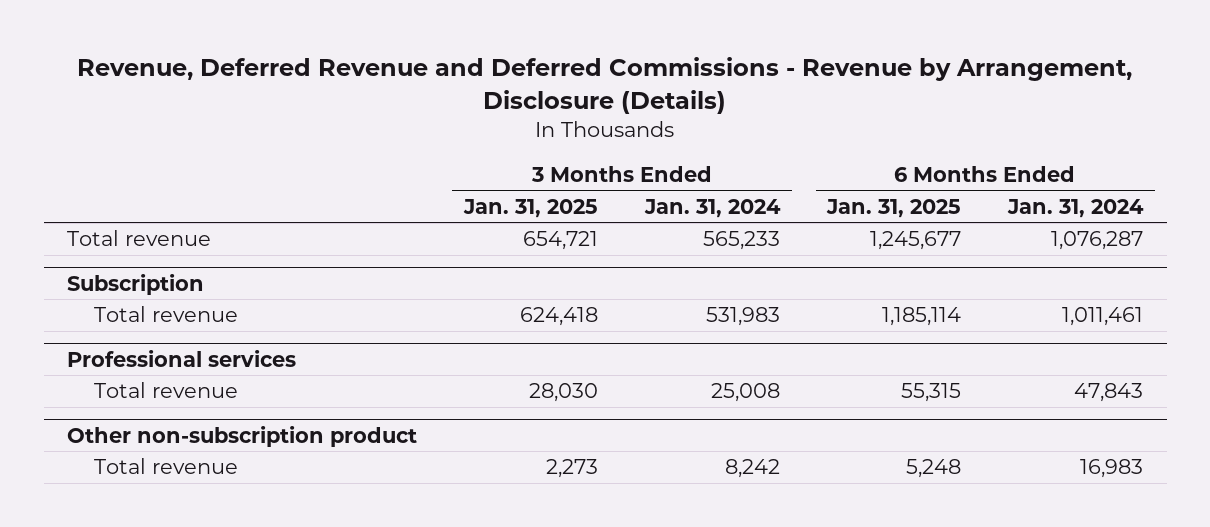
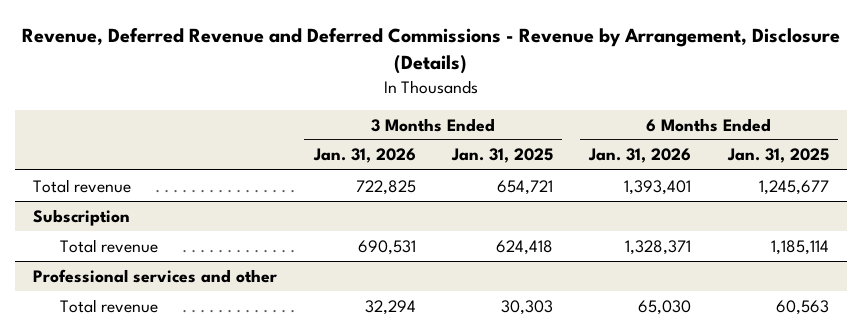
- | 3 Months Ended Jan. 31, 2025 | 3 Months Ended Jan. 31, 2024 | 6 Months Ended Jan. 31, 2025 | 6 Months Ended Jan. 31, 2024
+ | 3 Months Ended Jan. 31, 2026 | 3 Months Ended Jan. 31, 2025 | 6 Months Ended Jan. 31, 2026 | 6 Months Ended Jan. 31, 2025
- Professional services
- Total revenue | 28,030 | 25,008 | 55,315 | 47,843
- Other non-subscription product
- Total revenue | 2,273 | 8,242 | 5,248 | 16,983
+ Professional services and other
+ Total revenue | 32,294 | 30,303 | 65,030 | 60,563

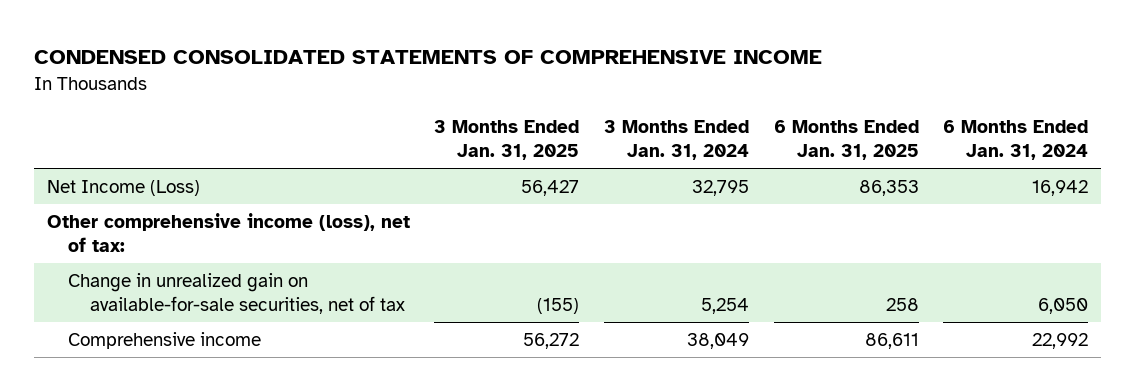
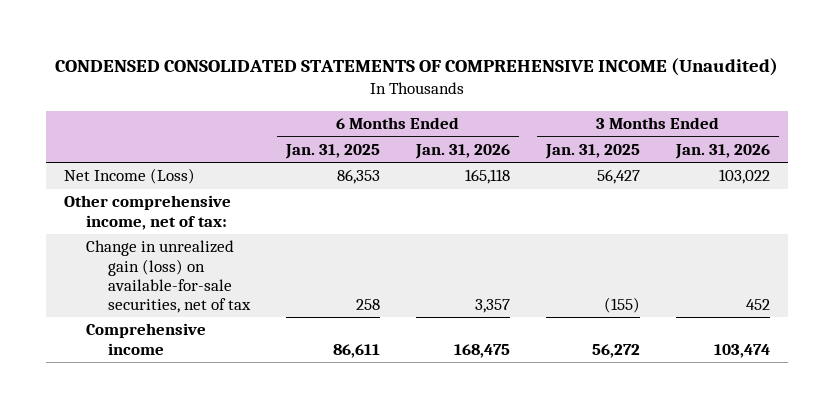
- CONDENSED CONSOLIDATED STATEMENTS OF COMPREHENSIVE INCOME
+ CONDENSED CONSOLIDATED STATEMENTS OF COMPREHENSIVE INCOME (Unaudited)
- | 3 Months Ended Jan. 31, 2025 | 3 Months Ended Jan. 31, 2024 | 6 Months Ended Jan. 31, 2025 | 6 Months Ended Jan. 31, 2024
+ | 6 Months Ended Jan. 31, 2025 | 6 Months Ended Jan. 31, 2026 | 3 Months Ended Jan. 31, 2025 | 3 Months Ended Jan. 31, 2026
- Other comprehensive income (loss), net of tax:
- Change in unrealized gain on available-for-sale securities, net of tax | (155) | 5,254 | 258 | 6,050
+ Other comprehensive income, net of tax:
+ Change in unrealized gain (loss) on available-for-sale securities, net of tax | 258 | 3,357 | (155) | 452

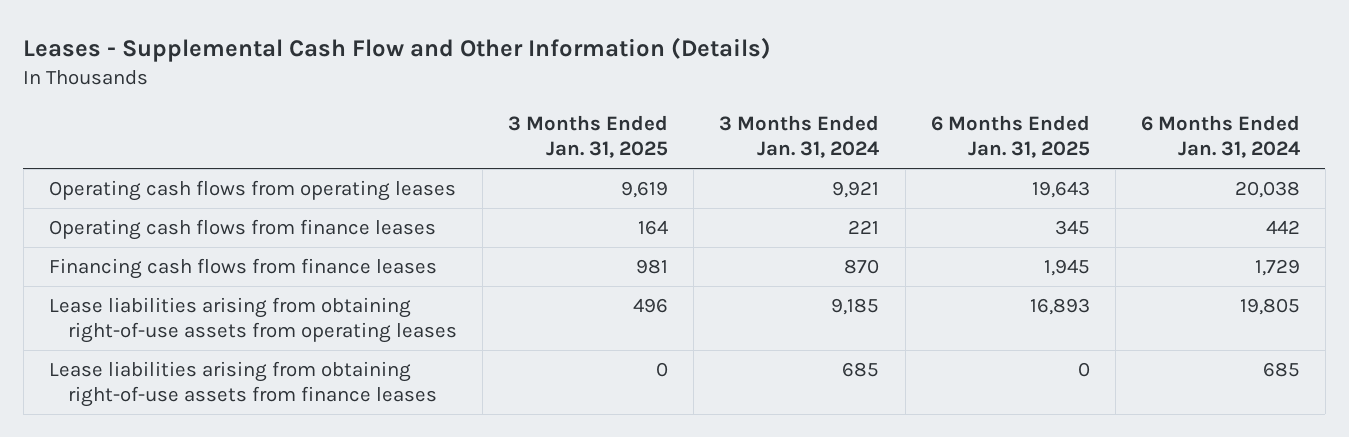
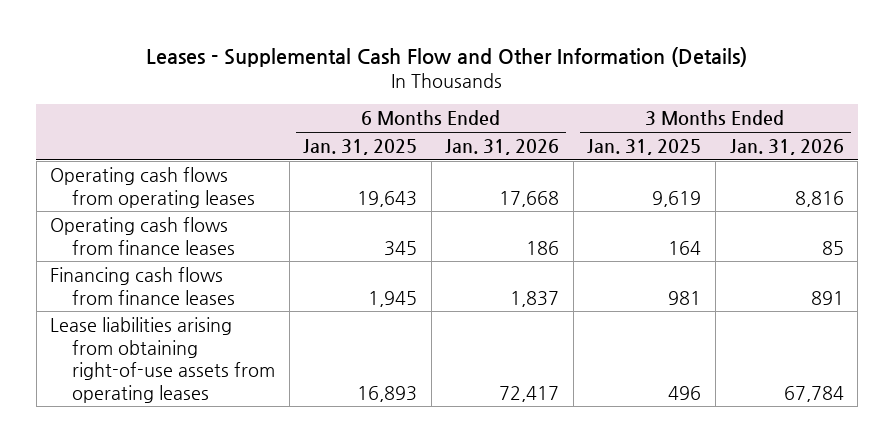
- | 3 Months Ended Jan. 31, 2025 | 3 Months Ended Jan. 31, 2024 | 6 Months Ended Jan. 31, 2025 | 6 Months Ended Jan. 31, 2024
+ | 6 Months Ended Jan. 31, 2025 | 6 Months Ended Jan. 31, 2026 | 3 Months Ended Jan. 31, 2025 | 3 Months Ended Jan. 31, 2026
- Lease liabilities arising from obtaining right-of-use assets from finance leases | 0 | 685 | 0 | 685

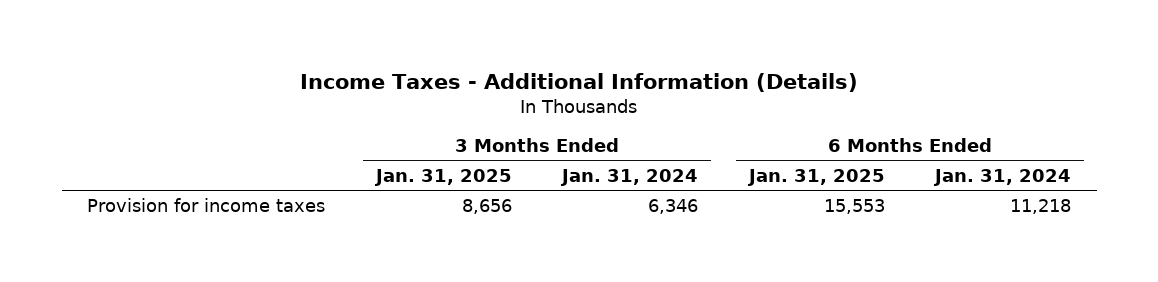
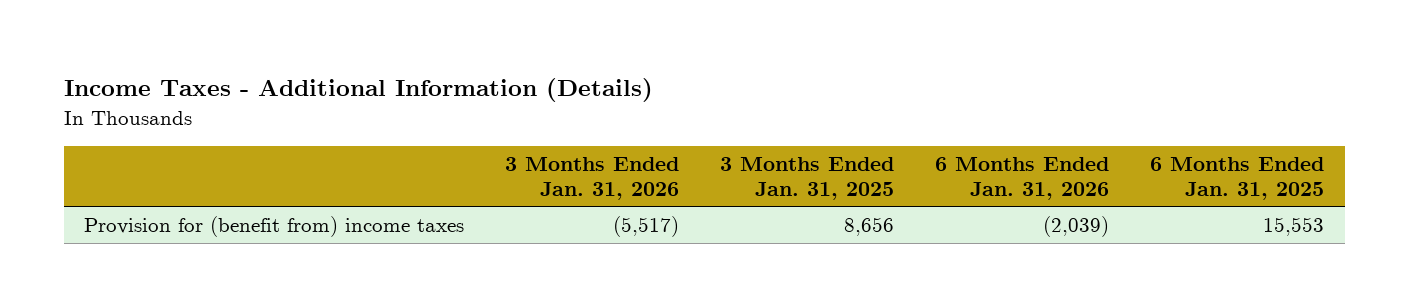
- | 3 Months Ended Jan. 31, 2025 | 3 Months Ended Jan. 31, 2024 | 6 Months Ended Jan. 31, 2025 | 6 Months Ended Jan. 31, 2024
+ | 3 Months Ended Jan. 31, 2026 | 3 Months Ended Jan. 31, 2025 | 6 Months Ended Jan. 31, 2026 | 6 Months Ended Jan. 31, 2025
- Provision for income taxes | 8,656 | 6,346 | 15,553 | 11,218
+ Provision for (benefit from) income taxes | (5,517) | 8,656 | (2,039) | 15,553

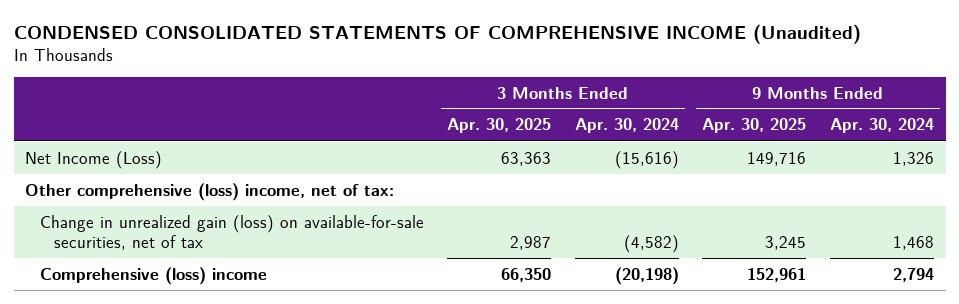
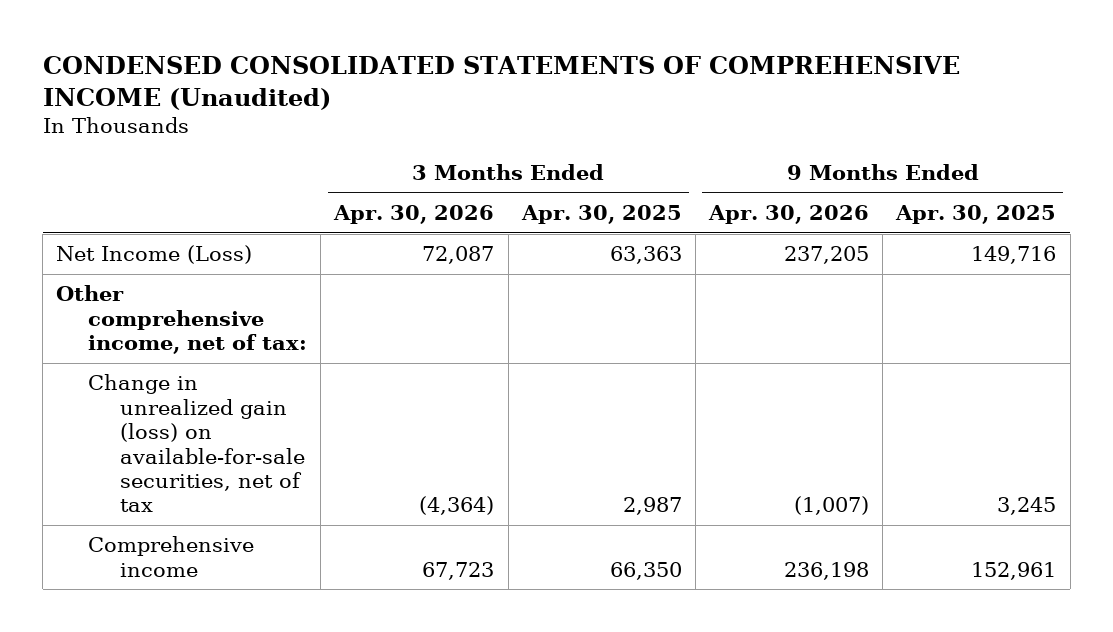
- | 3 Months Ended Apr. 30, 2025 | 3 Months Ended Apr. 30, 2024 | 9 Months Ended Apr. 30, 2025 | 9 Months Ended Apr. 30, 2024
+ | 3 Months Ended Apr. 30, 2026 | 3 Months Ended Apr. 30, 2025 | 9 Months Ended Apr. 30, 2026 | 9 Months Ended Apr. 30, 2025
- Other comprehensive (loss) income, net of tax:
+ Other comprehensive income, net of tax:
- Comprehensive (loss) income | 66,350 | (20,198) | 152,961 | 2,794
+ Comprehensive income | 67,723 | 66,350 | 236,198 | 152,961

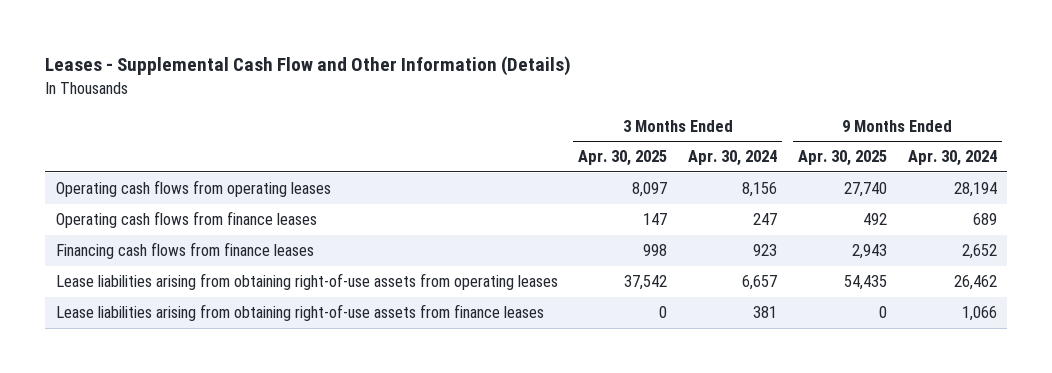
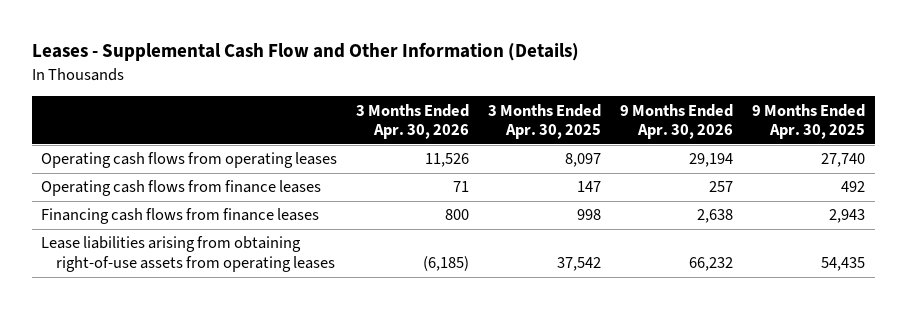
- | 3 Months Ended Apr. 30, 2025 | 3 Months Ended Apr. 30, 2024 | 9 Months Ended Apr. 30, 2025 | 9 Months Ended Apr. 30, 2024
+ | 3 Months Ended Apr. 30, 2026 | 3 Months Ended Apr. 30, 2025 | 9 Months Ended Apr. 30, 2026 | 9 Months Ended Apr. 30, 2025
- Lease liabilities arising from obtaining right-of-use assets from finance leases | 0 | 381 | 0 | 1,066

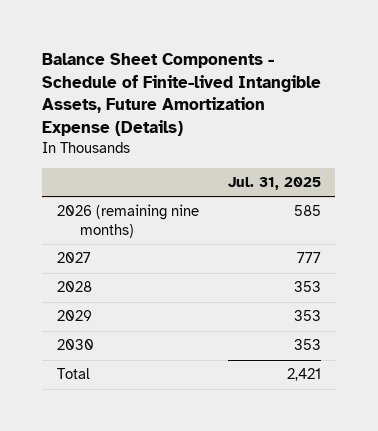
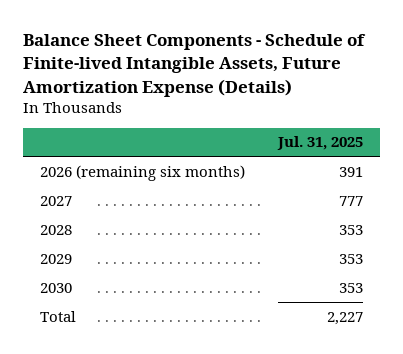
- 2026 (remaining nine months) | 585
+ 2026 (remaining six months) | 391
- Total | 2,421
+ Total | 2,227

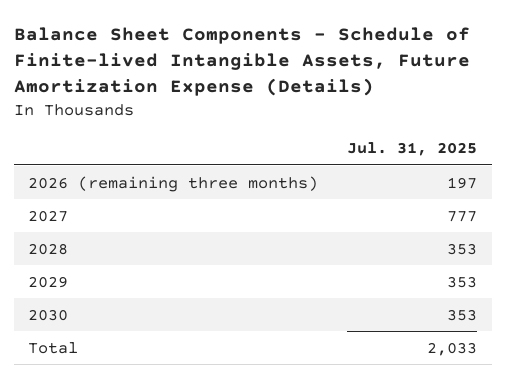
- 2026 (remaining six months) | 391
+ 2026 (remaining three months) | 197
- Total | 2,227
+ Total | 2,033

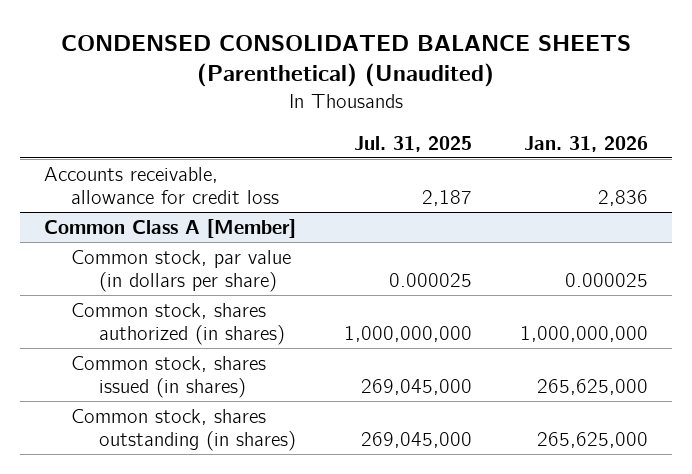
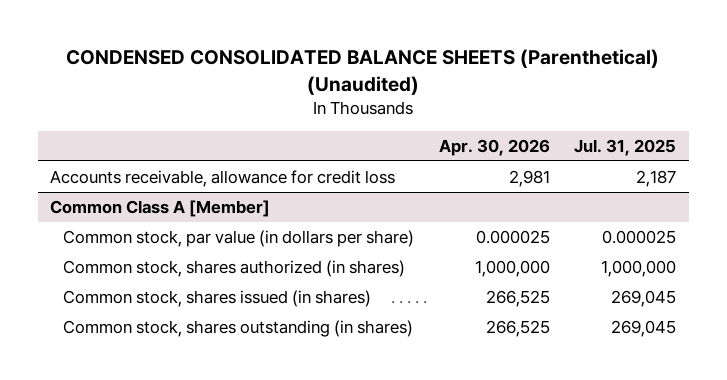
- | Jul. 31, 2025 | Jan. 31, 2026
+ | Apr. 30, 2026 | Jul. 31, 2025
@ Common Class A [Member]
- Common stock, shares authorized (in shares) | 1,000,000,000 | 1,000,000,000
- Common stock, shares issued (in shares) | 269,045,000 | 265,625,000
- Common stock, shares outstanding (in shares) | 269,045,000 | 265,625,000
+ Common stock, shares authorized (in shares) | 1,000,000 | 1,000,000
+ Common stock, shares issued (in shares) | 266,525 | 269,045
+ Common stock, shares outstanding (in shares) | 266,525 | 269,045

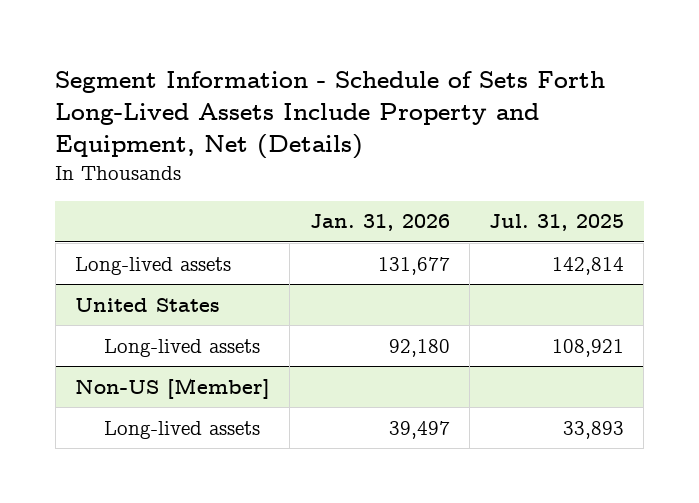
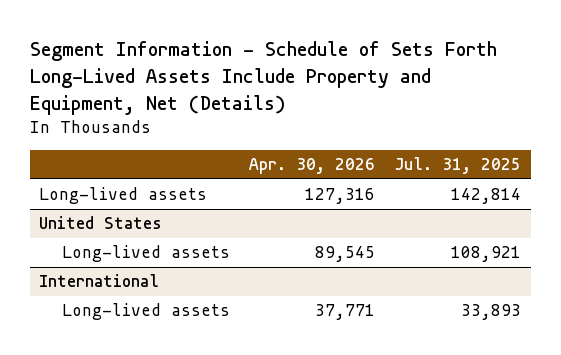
- | Jan. 31, 2026 | Jul. 31, 2025
+ | Apr. 30, 2026 | Jul. 31, 2025
- Non-US [Member]
+ International

